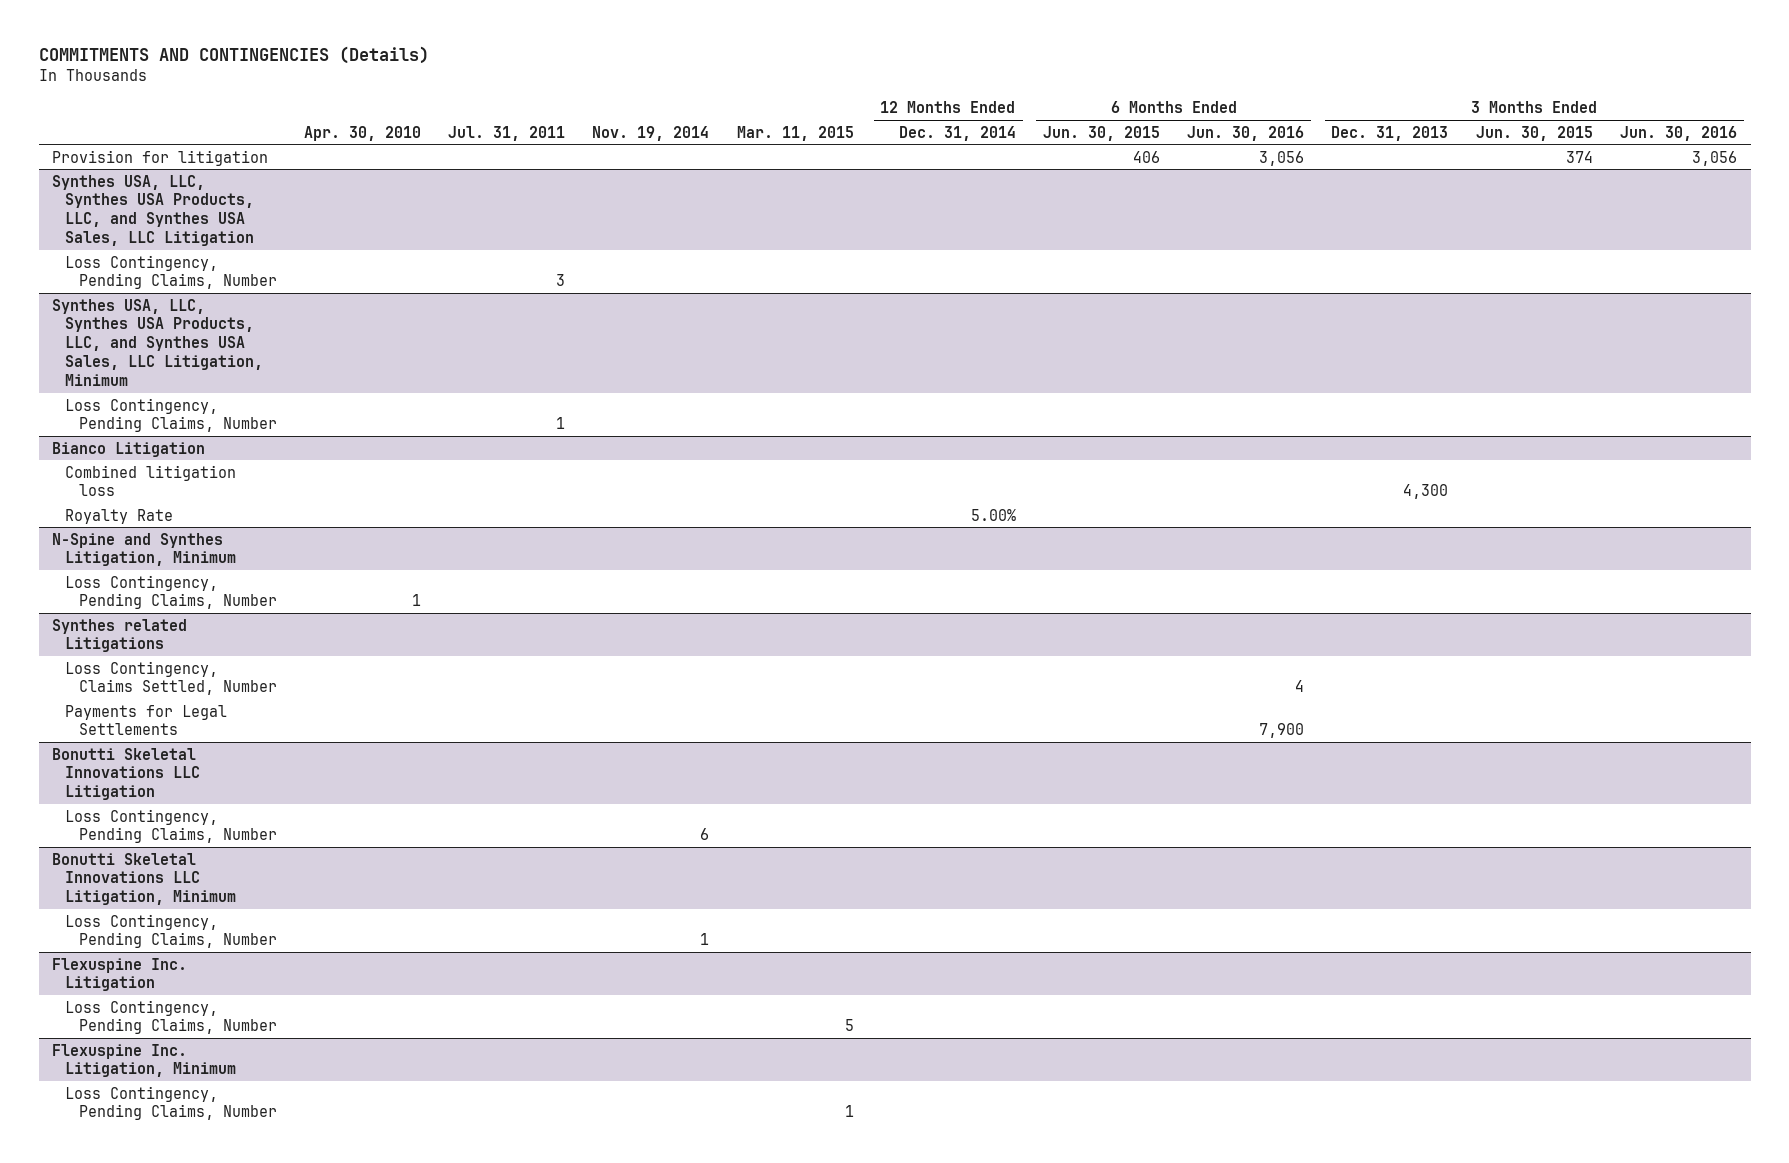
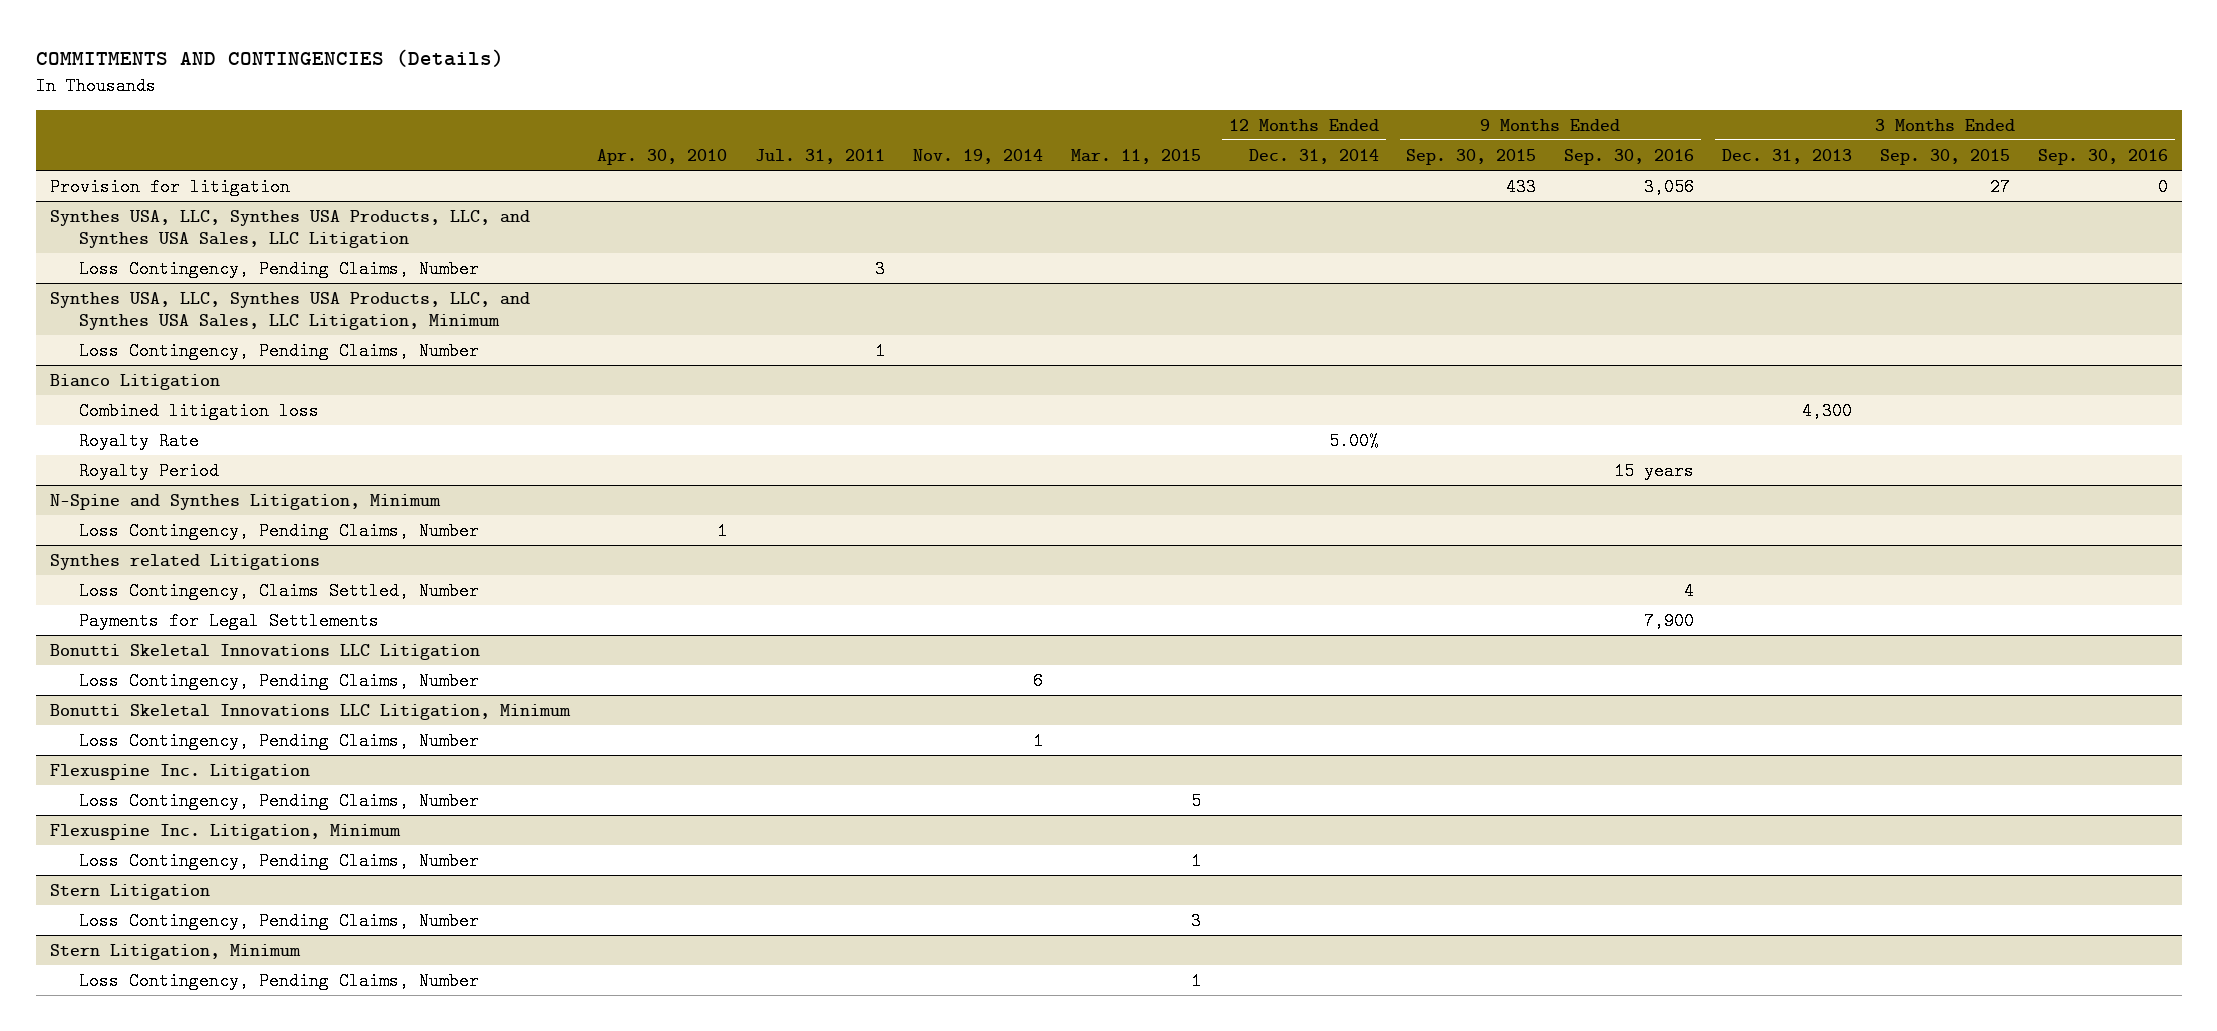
- | Apr. 30, 2010 | Jul. 31, 2011 | Nov. 19, 2014 | Mar. 11, 2015 | 12 Months Ended Dec. 31, 2014 | 6 Months Ended Jun. 30, 2015 | 6 Months Ended Jun. 30, 2016 | 3 Months Ended Dec. 31, 2013 | 3 Months Ended Jun. 30, 2015 | 3 Months Ended Jun. 30, 2016
+ | Apr. 30, 2010 | Jul. 31, 2011 | Nov. 19, 2014 | Mar. 11, 2015 | 12 Months Ended Dec. 31, 2014 | 9 Months Ended Sep. 30, 2015 | 9 Months Ended Sep. 30, 2016 | 3 Months Ended Dec. 31, 2013 | 3 Months Ended Sep. 30, 2015 | 3 Months Ended Sep. 30, 2016
@ Bianco Litigation
+ Royalty Period | | | | | | | 15 years | | |
+ Stern Litigation
+ Loss Contingency, Pending Claims, Number | | | | 3 | | | | | |
+ Stern Litigation, Minimum
+ Loss Contingency, Pending Claims, Number | | | | 1 | | | | | |

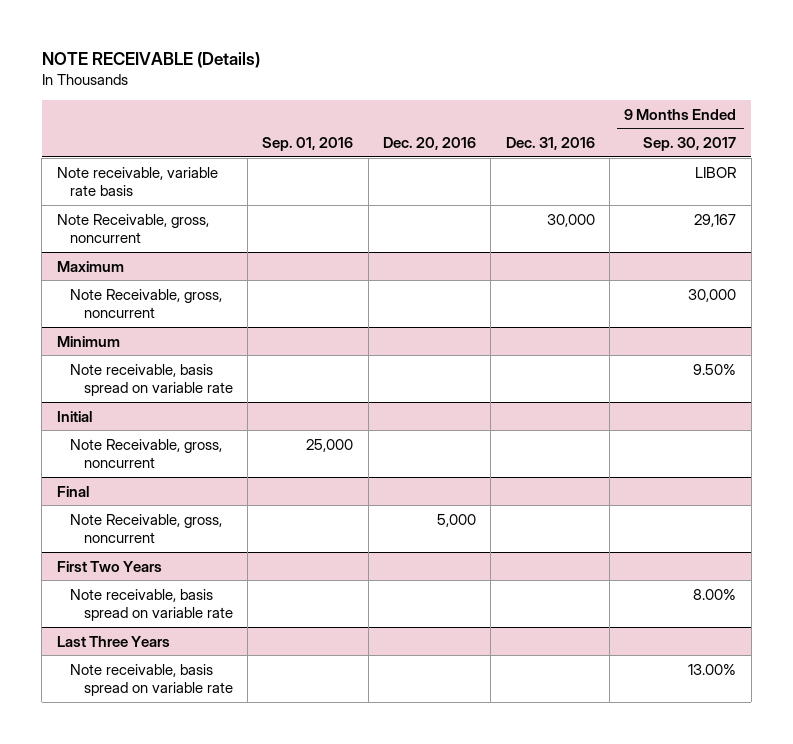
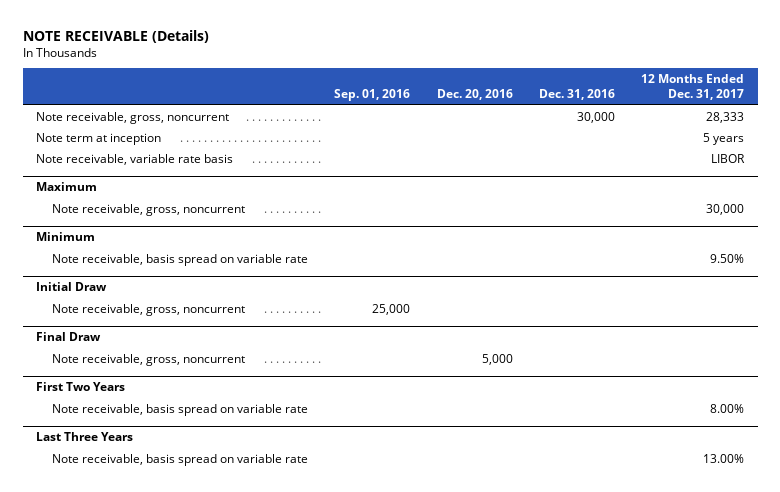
- | Sep. 01, 2016 | Dec. 20, 2016 | Dec. 31, 2016 | 9 Months Ended Sep. 30, 2017
+ | Sep. 01, 2016 | Dec. 20, 2016 | Dec. 31, 2016 | 12 Months Ended Dec. 31, 2017
+ Note receivable, gross, noncurrent | | | 30,000 | 28,333
+ Note term at inception | | | | 5 years
- Note Receivable, gross, noncurrent | | | 30,000 | 29,167
@ Maximum
- Note Receivable, gross, noncurrent | | | | 30,000
+ Note receivable, gross, noncurrent | | | | 30,000
- Initial
- Note Receivable, gross, noncurrent | 25,000 | | |
- Final
- Note Receivable, gross, noncurrent | | 5,000 | |
+ Initial Draw
+ Note receivable, gross, noncurrent | 25,000 | | |
+ Final Draw
+ Note receivable, gross, noncurrent | | 5,000 | |

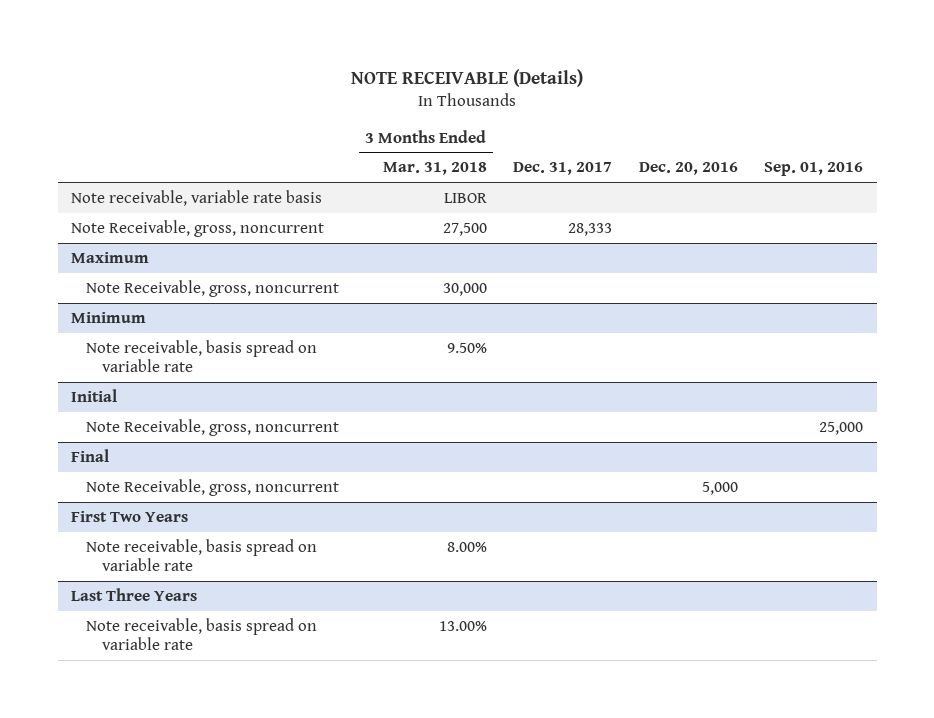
- | Sep. 01, 2016 | Dec. 20, 2016 | Dec. 31, 2016 | 12 Months Ended Dec. 31, 2017
+ | 3 Months Ended Mar. 31, 2018 | Dec. 31, 2017 | Dec. 20, 2016 | Sep. 01, 2016
- Note receivable, gross, noncurrent | | | 30,000 | 28,333
- Note term at inception | | | | 5 years
+ Note Receivable, gross, noncurrent | 27,500 | 28,333 | |
@ Maximum
- Note receivable, gross, noncurrent | | | | 30,000
+ Note Receivable, gross, noncurrent | 30,000 | | |
- Initial Draw
- Note receivable, gross, noncurrent | 25,000 | | |
- Final Draw
- Note receivable, gross, noncurrent | | 5,000 | |
+ Initial
+ Note Receivable, gross, noncurrent | | | | 25,000
+ Final
+ Note Receivable, gross, noncurrent | | | 5,000 |

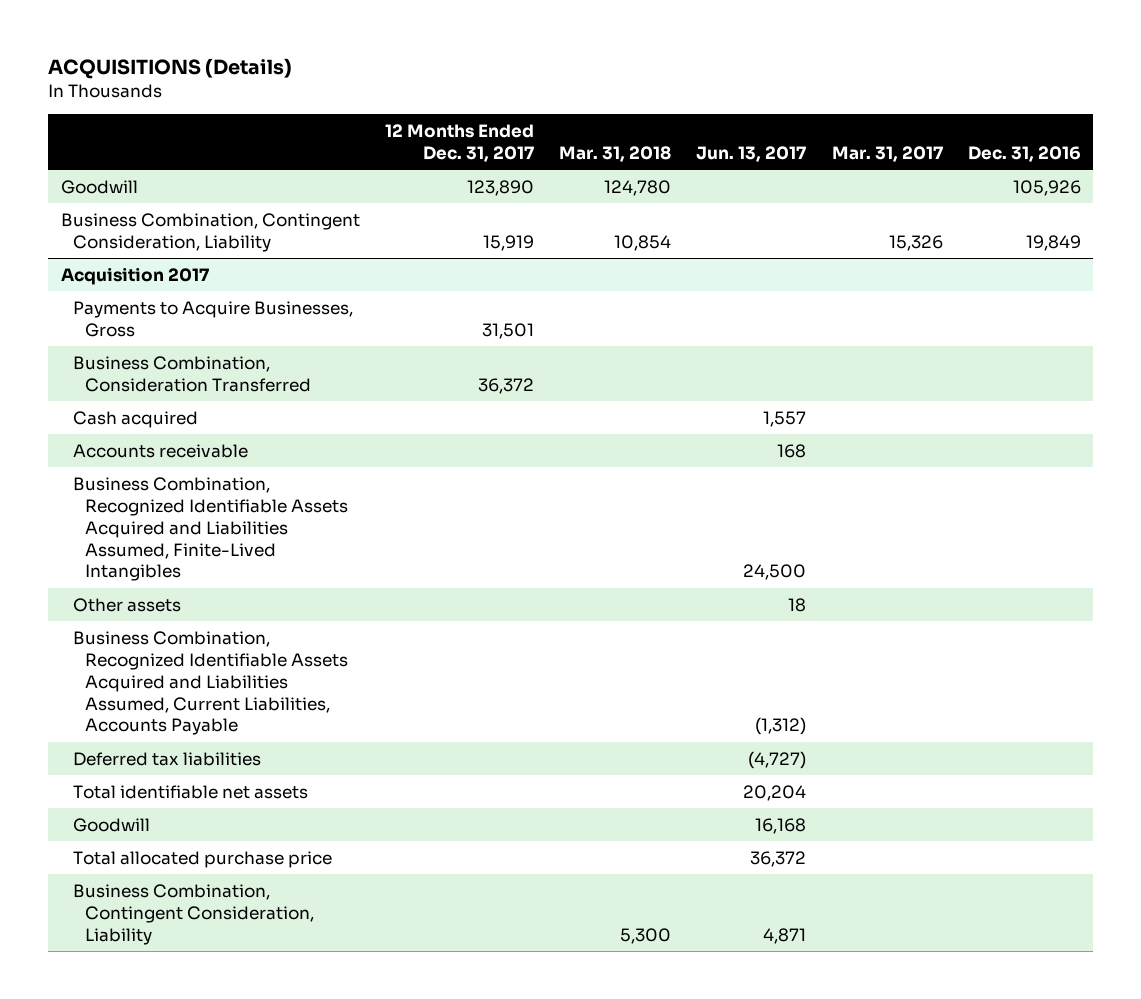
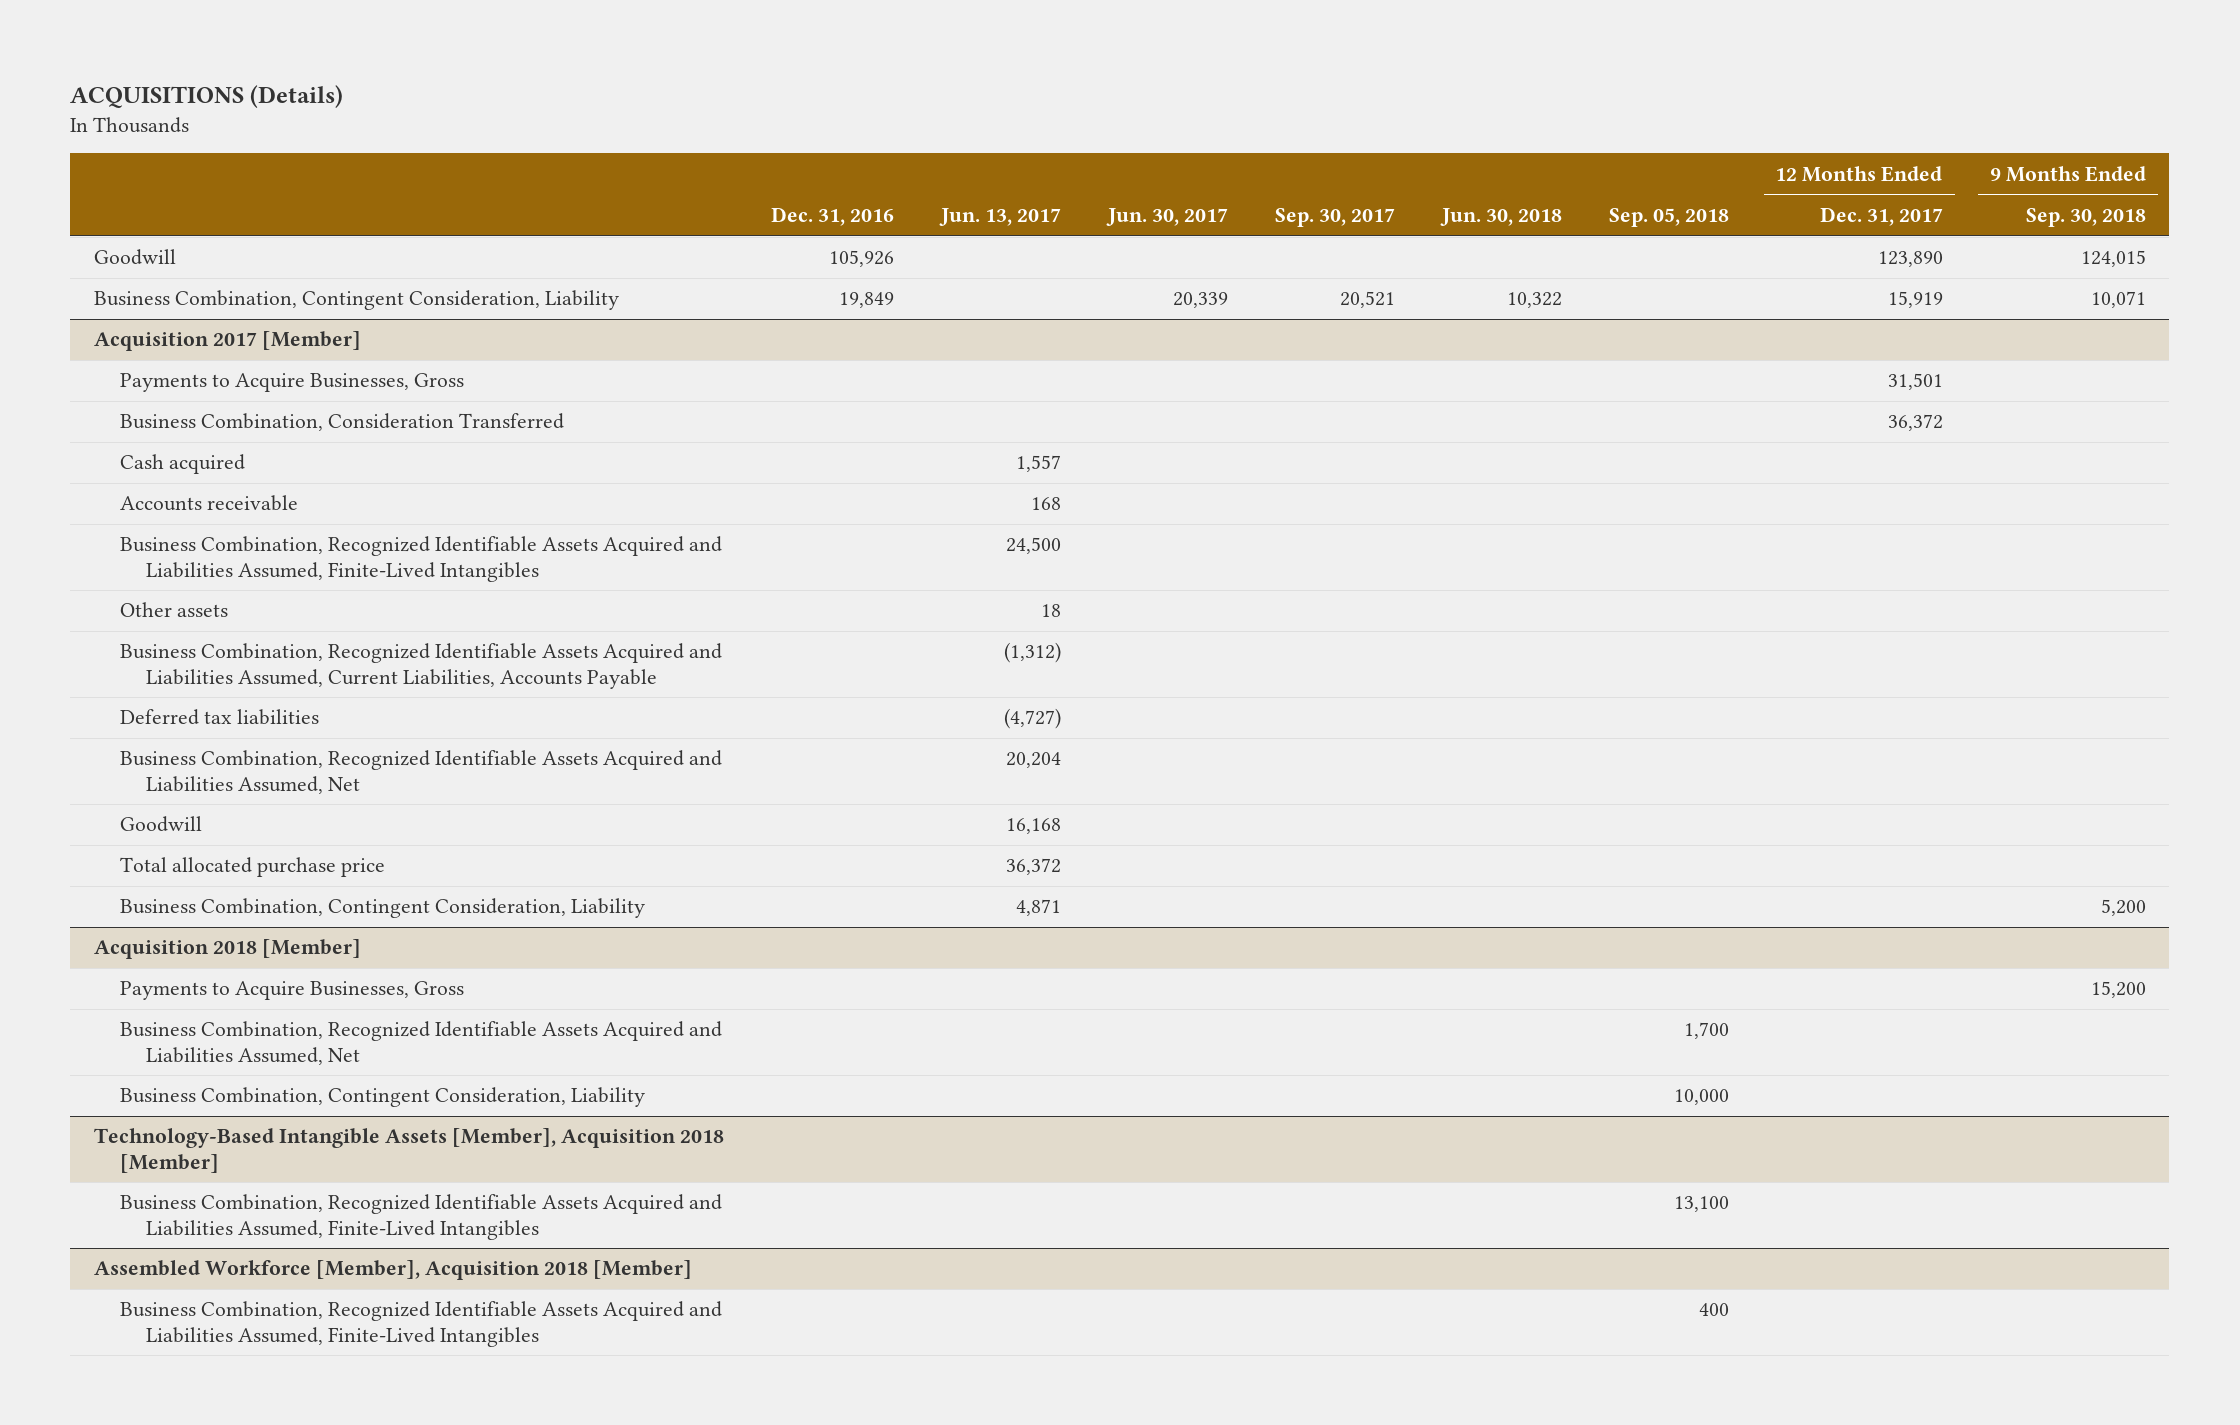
- | 12 Months Ended Dec. 31, 2017 | Mar. 31, 2018 | Jun. 13, 2017 | Mar. 31, 2017 | Dec. 31, 2016
+ | Dec. 31, 2016 | Jun. 13, 2017 | Jun. 30, 2017 | Sep. 30, 2017 | Jun. 30, 2018 | Sep. 05, 2018 | 12 Months Ended Dec. 31, 2017 | 9 Months Ended Sep. 30, 2018
- Acquisition 2017
+ Acquisition 2017 [Member]
- Total identifiable net assets | | | 20,204 | |
+ Business Combination, Recognized Identifiable Assets Acquired and Liabilities Assumed, Net | | 20,204 | | | | | |
+ Acquisition 2018 [Member]
+ Payments to Acquire Businesses, Gross | | | | | | | | 15,200
+ Business Combination, Recognized Identifiable Assets Acquired and Liabilities Assumed, Net | | | | | | 1,700 | |
+ Business Combination, Contingent Consideration, Liability | | | | | | 10,000 | |
+ Technology-Based Intangible Assets [Member], Acquisition 2018 [Member]
+ Business Combination, Recognized Identifiable Assets Acquired and Liabilities Assumed, Finite-Lived Intangibles | | | | | | 13,100 | |
+ Assembled Workforce [Member], Acquisition 2018 [Member]
+ Business Combination, Recognized Identifiable Assets Acquired and Liabilities Assumed, Finite-Lived Intangibles | | | | | | 400 | |

